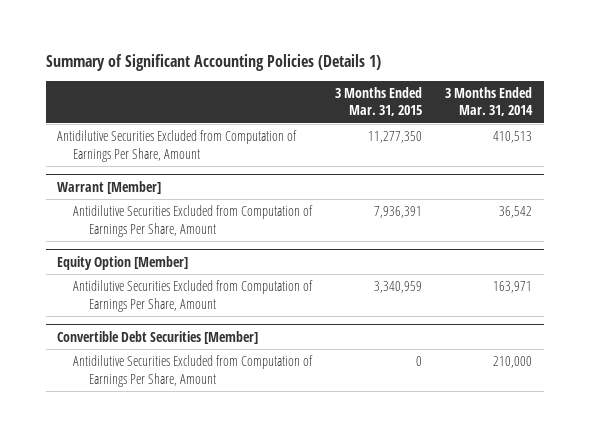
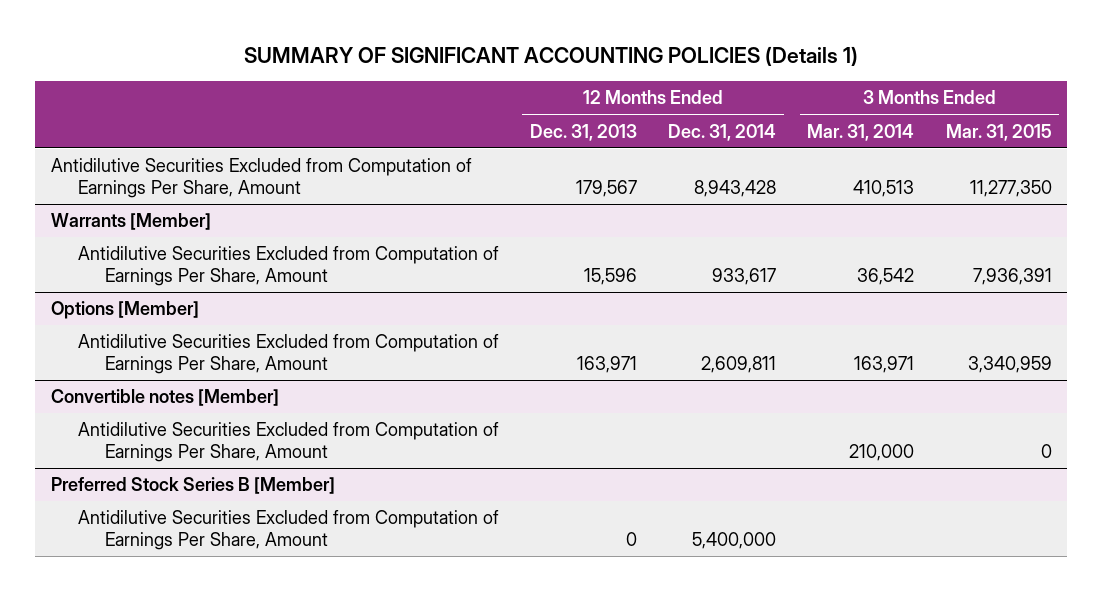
- Summary of Significant Accounting Policies (Details 1)
+ SUMMARY OF SIGNIFICANT ACCOUNTING POLICIES (Details 1)
- | 3 Months Ended Mar. 31, 2015 | 3 Months Ended Mar. 31, 2014
+ | 12 Months Ended Dec. 31, 2013 | 12 Months Ended Dec. 31, 2014 | 3 Months Ended Mar. 31, 2014 | 3 Months Ended Mar. 31, 2015
- Warrant [Member]
+ Warrants [Member]
- Equity Option [Member]
+ Options [Member]
- Convertible Debt Securities [Member]
+ Convertible notes [Member]
+ Preferred Stock Series B [Member]
+ Antidilutive Securities Excluded from Computation of Earnings Per Share, Amount | 0 | 5,400,000 | |

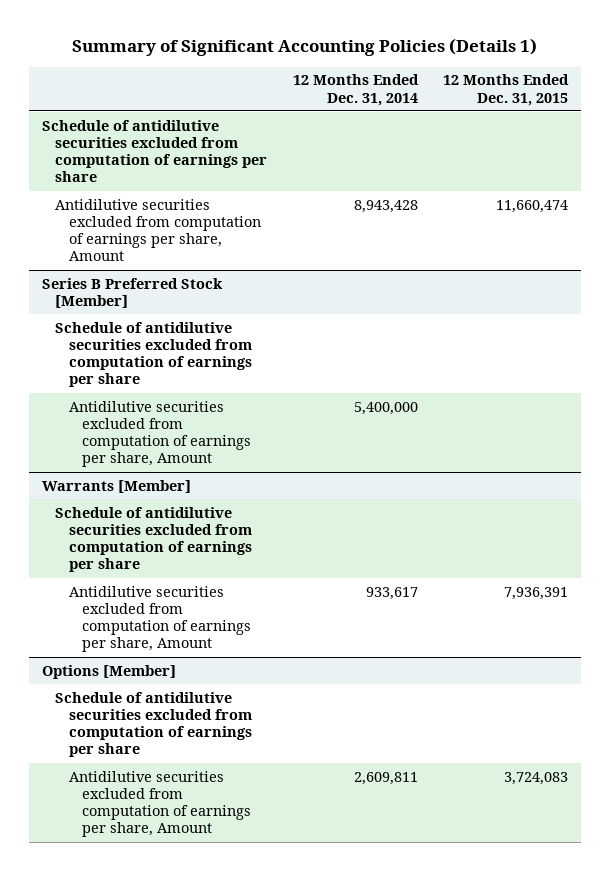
- SUMMARY OF SIGNIFICANT ACCOUNTING POLICIES (Details 1)
+ Summary of Significant Accounting Policies (Details 1)
- | 12 Months Ended Dec. 31, 2013 | 12 Months Ended Dec. 31, 2014 | 3 Months Ended Mar. 31, 2014 | 3 Months Ended Mar. 31, 2015
+ | 12 Months Ended Dec. 31, 2014 | 12 Months Ended Dec. 31, 2015
- Antidilutive Securities Excluded from Computation of Earnings Per Share, Amount | 179,567 | 8,943,428 | 410,513 | 11,277,350
+ Schedule of antidilutive securities excluded from computation of earnings per share
+ Antidilutive securities excluded from computation of earnings per share, Amount | 8,943,428 | 11,660,474
+ Series B Preferred Stock [Member]
+ Schedule of antidilutive securities excluded from computation of earnings per share
+ Antidilutive securities excluded from computation of earnings per share, Amount | 5,400,000 |
@ Warrants [Member]
- Antidilutive Securities Excluded from Computation of Earnings Per Share, Amount | 15,596 | 933,617 | 36,542 | 7,936,391
+ Schedule of antidilutive securities excluded from computation of earnings per share
+ Antidilutive securities excluded from computation of earnings per share, Amount | 933,617 | 7,936,391
@ Options [Member]
- Antidilutive Securities Excluded from Computation of Earnings Per Share, Amount | 163,971 | 2,609,811 | 163,971 | 3,340,959
- Convertible notes [Member]
- Antidilutive Securities Excluded from Computation of Earnings Per Share, Amount | | | 210,000 | 0
- Preferred Stock Series B [Member]
- Antidilutive Securities Excluded from Computation of Earnings Per Share, Amount | 0 | 5,400,000 | |
@ Options [Member]
+ Schedule of antidilutive securities excluded from computation of earnings per share
+ Antidilutive securities excluded from computation of earnings per share, Amount | 2,609,811 | 3,724,083

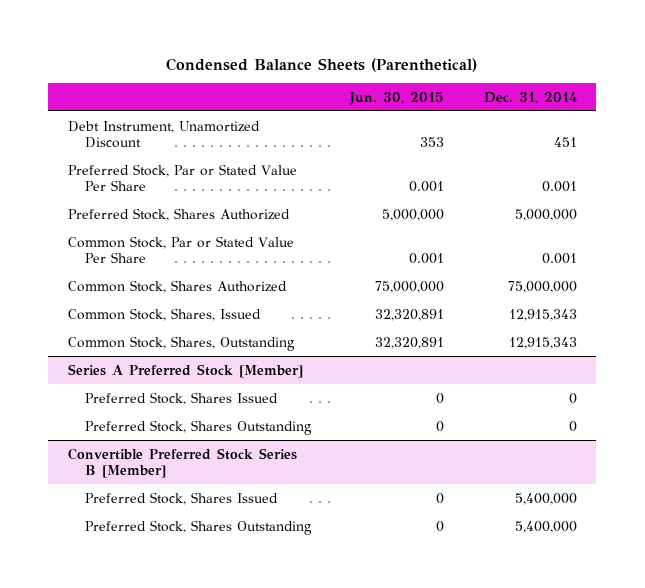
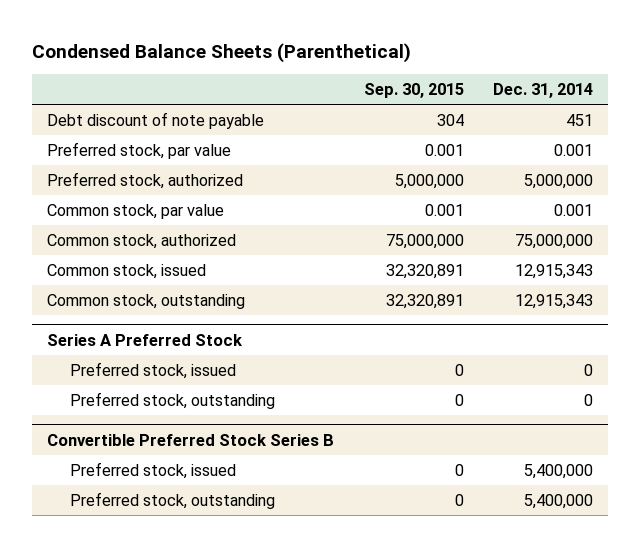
- | Jun. 30, 2015 | Dec. 31, 2014
+ | Sep. 30, 2015 | Dec. 31, 2014
- Debt Instrument, Unamortized Discount | 353 | 451
- Preferred Stock, Par or Stated Value Per Share | 0.001 | 0.001
- Preferred Stock, Shares Authorized | 5,000,000 | 5,000,000
- Common Stock, Par or Stated Value Per Share | 0.001 | 0.001
- Common Stock, Shares Authorized | 75,000,000 | 75,000,000
- Common Stock, Shares, Issued | 32,320,891 | 12,915,343
- Common Stock, Shares, Outstanding | 32,320,891 | 12,915,343
- Series A Preferred Stock [Member]
- Preferred Stock, Shares Issued | 0 | 0
- Preferred Stock, Shares Outstanding | 0 | 0
- Convertible Preferred Stock Series B [Member]
- Preferred Stock, Shares Issued | 0 | 5,400,000
- Preferred Stock, Shares Outstanding | 0 | 5,400,000
+ Debt discount of note payable | 304 | 451
+ Preferred stock, par value | 0.001 | 0.001
+ Preferred stock, authorized | 5,000,000 | 5,000,000
+ Common stock, par value | 0.001 | 0.001
+ Common stock, authorized | 75,000,000 | 75,000,000
+ Common stock, issued | 32,320,891 | 12,915,343
+ Common stock, outstanding | 32,320,891 | 12,915,343
+ Series A Preferred Stock
+ Preferred stock, issued | 0 | 0
+ Preferred stock, outstanding | 0 | 0
+ Convertible Preferred Stock Series B
+ Preferred stock, issued | 0 | 5,400,000
+ Preferred stock, outstanding | 0 | 5,400,000

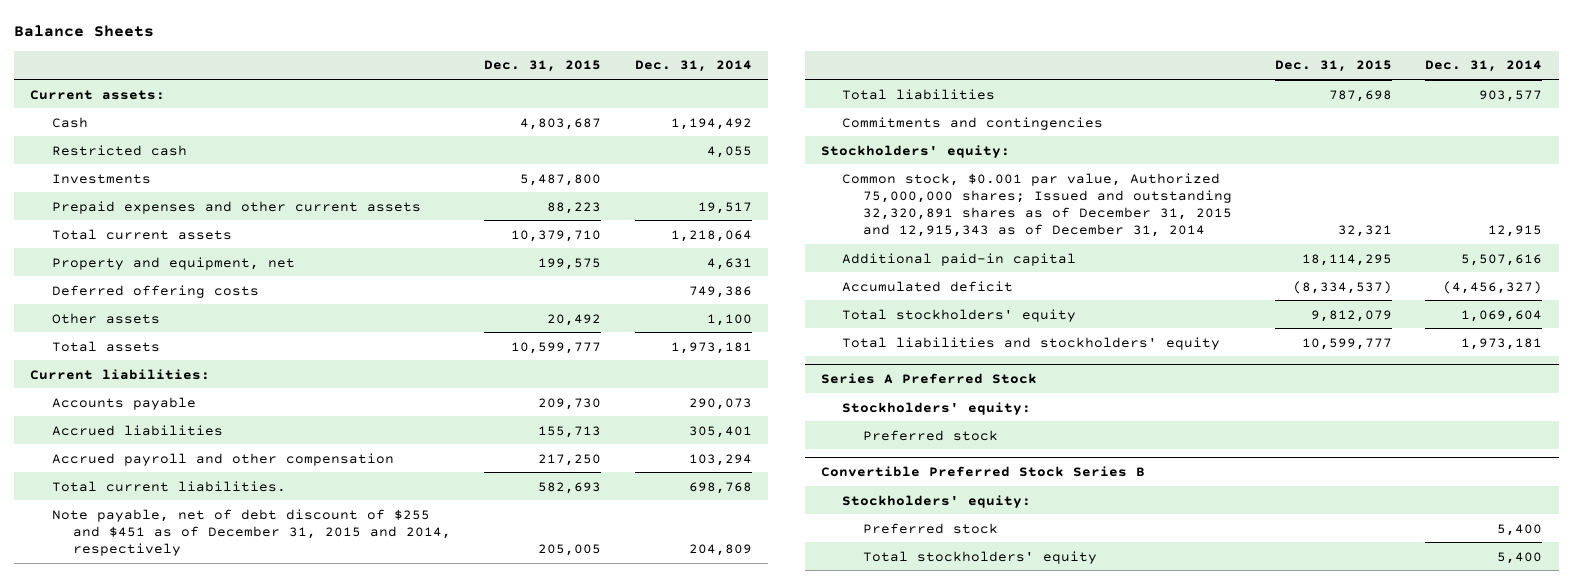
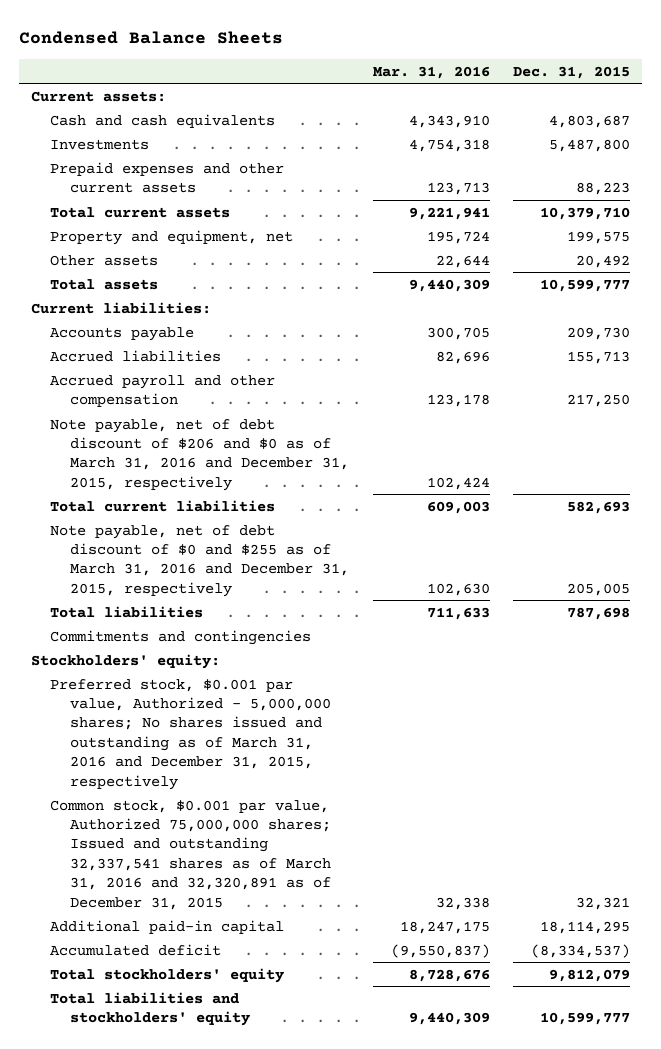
- Balance Sheets
+ Condensed Balance Sheets
- | Dec. 31, 2015 | Dec. 31, 2014
+ | Mar. 31, 2016 | Dec. 31, 2015
- Cash | 4,803,687 | 1,194,492
- Restricted cash | | 4,055
+ Cash and cash equivalents | 4,343,910 | 4,803,687
- Deferred offering costs | | 749,386
- Total current liabilities. | 582,693 | 698,768
- Note payable, net of debt discount of $255 and $451 as of December 31, 2015 and 2014, respectively | 205,005 | 204,809
+ Note payable, net of debt discount of $206 and $0 as of March 31, 2016 and December 31, 2015, respectively | 102,424 |
+ Total current liabilities | 609,003 | 582,693
+ Note payable, net of debt discount of $0 and $255 as of March 31, 2016 and December 31, 2015, respectively | 102,630 | 205,005
- Common stock, $0.001 par value, Authorized 75,000,000 shares; Issued and outstanding 32,320,891 shares as of December 31, 2015 and 12,915,343 as of December 31, 2014 | 32,321 | 12,915
+ Preferred stock, $0.001 par value, Authorized - 5,000,000 shares; No shares issued and outstanding as of March 31, 2016 and December 31, 2015, respectively
+ Common stock, $0.001 par value, Authorized 75,000,000 shares; Issued and outstanding 32,337,541 shares as of March 31, 2016 and 32,320,891 as of December 31, 2015 | 32,338 | 32,321
- Series A Preferred Stock
- Stockholders' equity:
- Preferred stock
- Convertible Preferred Stock Series B
- Stockholders' equity:
- Preferred stock | | 5,400
- Total stockholders' equity | | 5,400

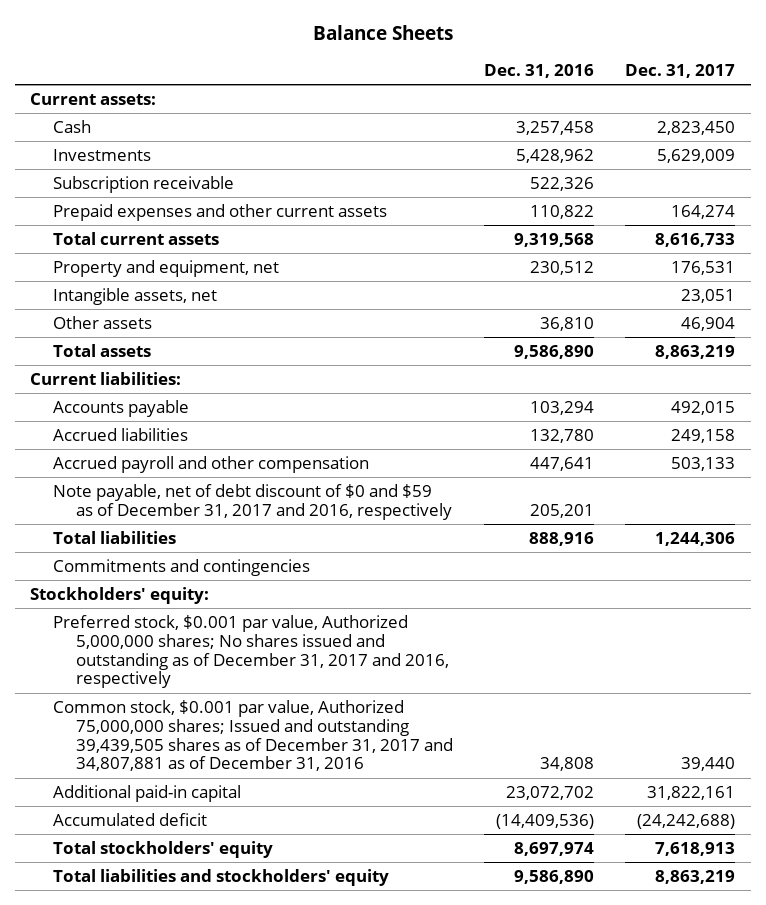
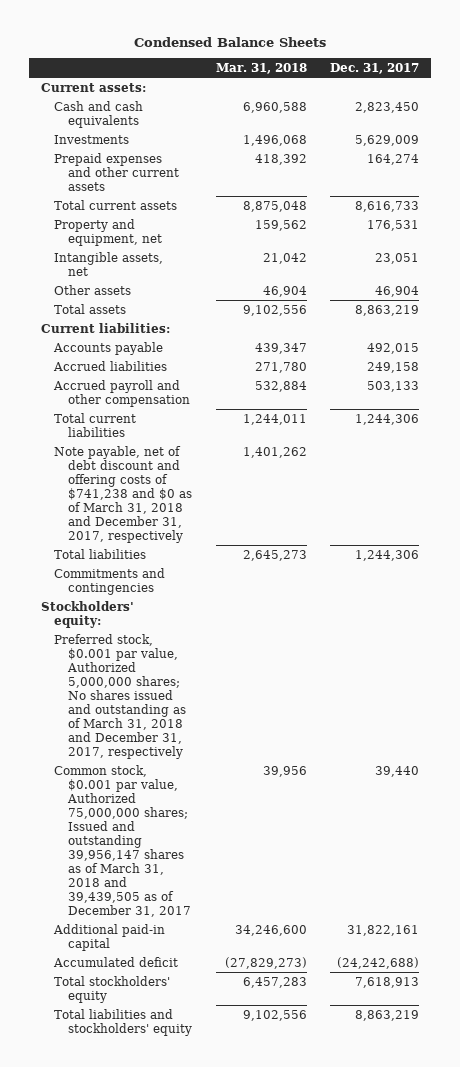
- Balance Sheets
+ Condensed Balance Sheets
- | Dec. 31, 2016 | Dec. 31, 2017
+ | Mar. 31, 2018 | Dec. 31, 2017
- Cash | 3,257,458 | 2,823,450
+ Cash and cash equivalents | 6,960,588 | 2,823,450
- Subscription receivable | 522,326 |
- Note payable, net of debt discount of $0 and $59 as of December 31, 2017 and 2016, respectively | 205,201 |
+ Total current liabilities | 1,244,011 | 1,244,306
+ Note payable, net of debt discount and offering costs of $741,238 and $0 as of March 31, 2018 and December 31, 2017, respectively | 1,401,262 |
- Preferred stock, $0.001 par value, Authorized 5,000,000 shares; No shares issued and outstanding as of December 31, 2017 and 2016, respectively
- Common stock, $0.001 par value, Authorized 75,000,000 shares; Issued and outstanding 39,439,505 shares as of December 31, 2017 and 34,807,881 as of December 31, 2016 | 34,808 | 39,440
+ Preferred stock, $0.001 par value, Authorized 5,000,000 shares; No shares issued and outstanding as of March 31, 2018 and December 31, 2017, respectively
+ Common stock, $0.001 par value, Authorized 75,000,000 shares; Issued and outstanding 39,956,147 shares as of March 31, 2018 and 39,439,505 as of December 31, 2017 | 39,956 | 39,440

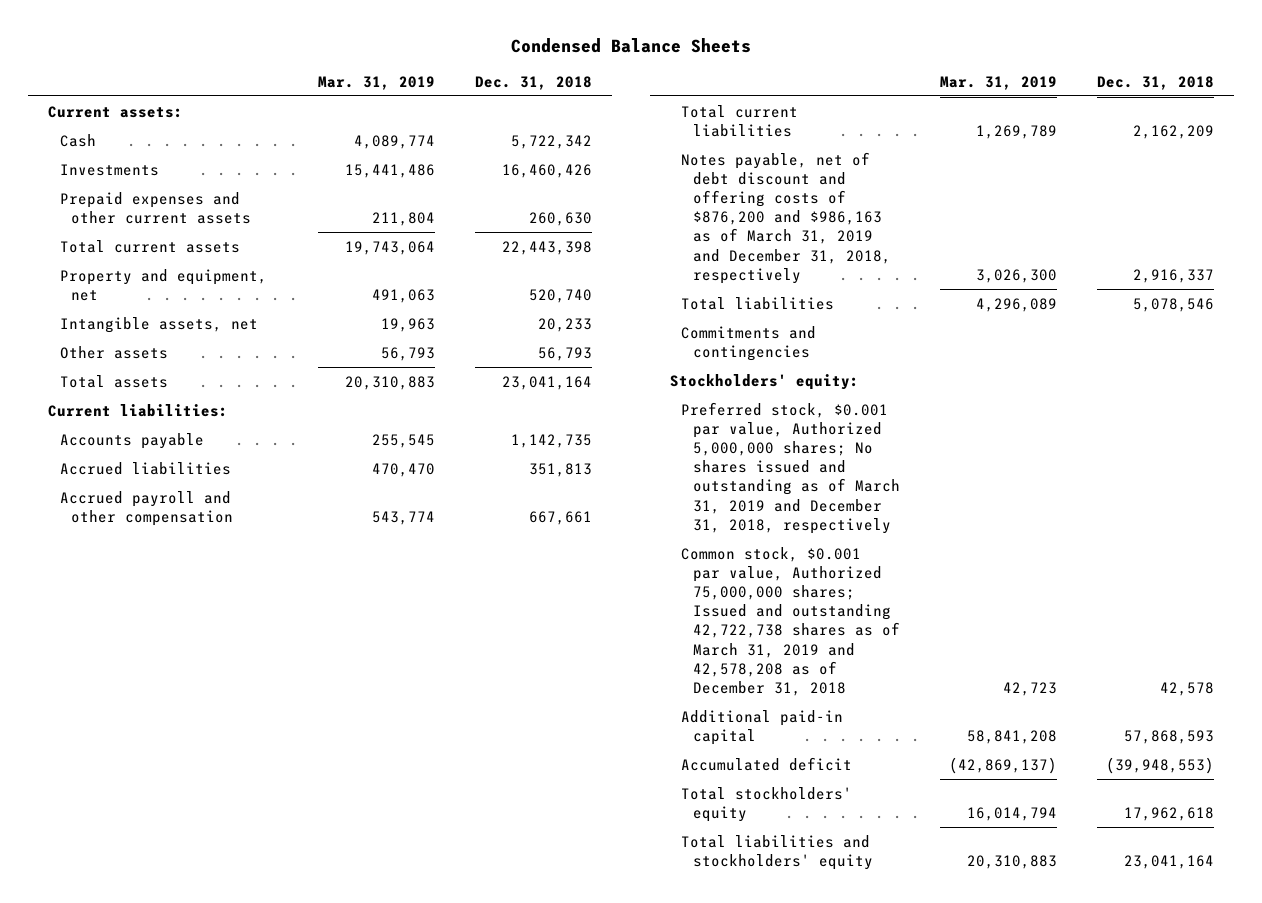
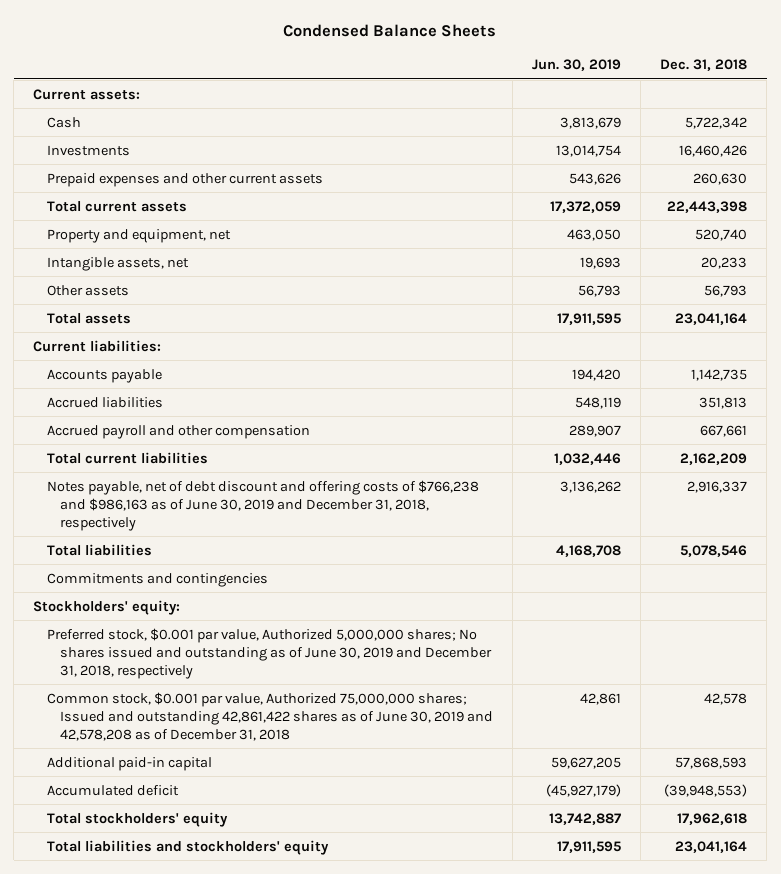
- | Mar. 31, 2019 | Dec. 31, 2018
+ | Jun. 30, 2019 | Dec. 31, 2018
- Notes payable, net of debt discount and offering costs of $876,200 and $986,163 as of March 31, 2019 and December 31, 2018, respectively | 3,026,300 | 2,916,337
+ Notes payable, net of debt discount and offering costs of $766,238 and $986,163 as of June 30, 2019 and December 31, 2018, respectively | 3,136,262 | 2,916,337
- Preferred stock, $0.001 par value, Authorized 5,000,000 shares; No shares issued and outstanding as of March 31, 2019 and December 31, 2018, respectively
- Common stock, $0.001 par value, Authorized 75,000,000 shares; Issued and outstanding 42,722,738 shares as of March 31, 2019 and 42,578,208 as of December 31, 2018 | 42,723 | 42,578
+ Preferred stock, $0.001 par value, Authorized 5,000,000 shares; No shares issued and outstanding as of June 30, 2019 and December 31, 2018, respectively
+ Common stock, $0.001 par value, Authorized 75,000,000 shares; Issued and outstanding 42,861,422 shares as of June 30, 2019 and 42,578,208 as of December 31, 2018 | 42,861 | 42,578

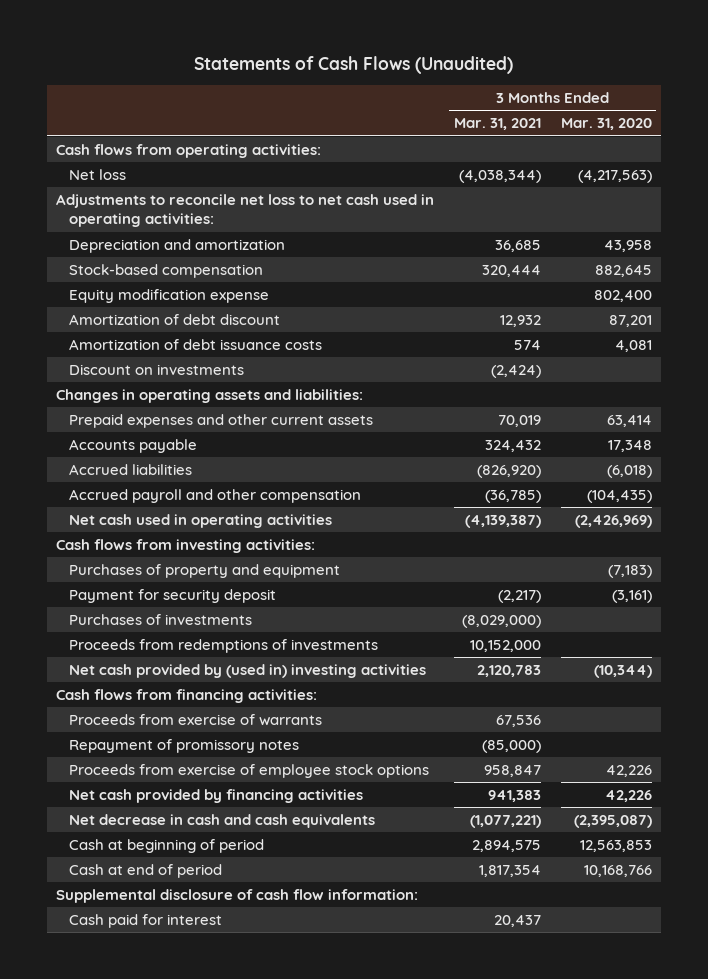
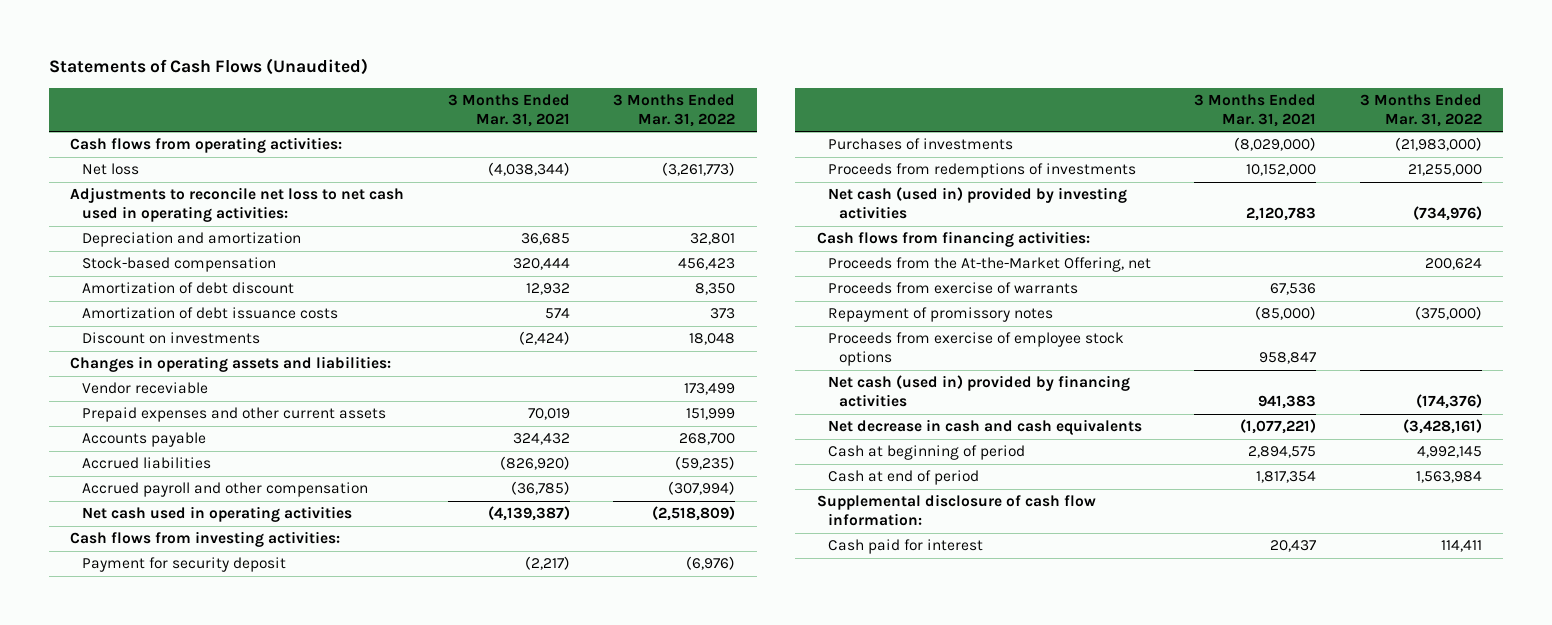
- | 3 Months Ended Mar. 31, 2021 | 3 Months Ended Mar. 31, 2020
+ | 3 Months Ended Mar. 31, 2021 | 3 Months Ended Mar. 31, 2022
- Equity modification expense | | 802,400
+ Vendor receviable | | 173,499
- Purchases of property and equipment | | (7,183)
- Net cash provided by (used in) investing activities | 2,120,783 | (10,344)
+ Net cash (used in) provided by investing activities | 2,120,783 | (734,976)
+ Proceeds from the At-the-Market Offering, net | | 200,624
- Net cash provided by financing activities | 941,383 | 42,226
+ Net cash (used in) provided by financing activities | 941,383 | (174,376)

